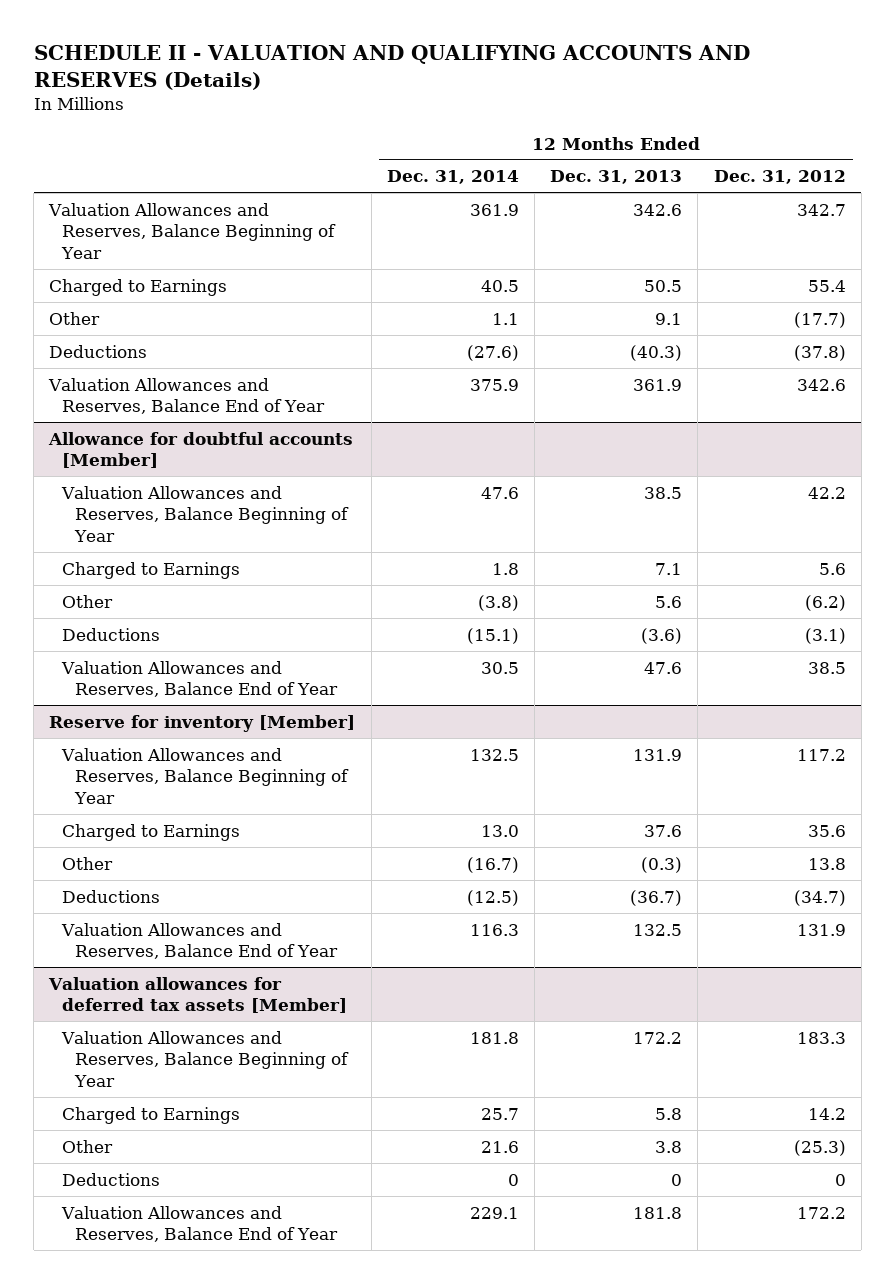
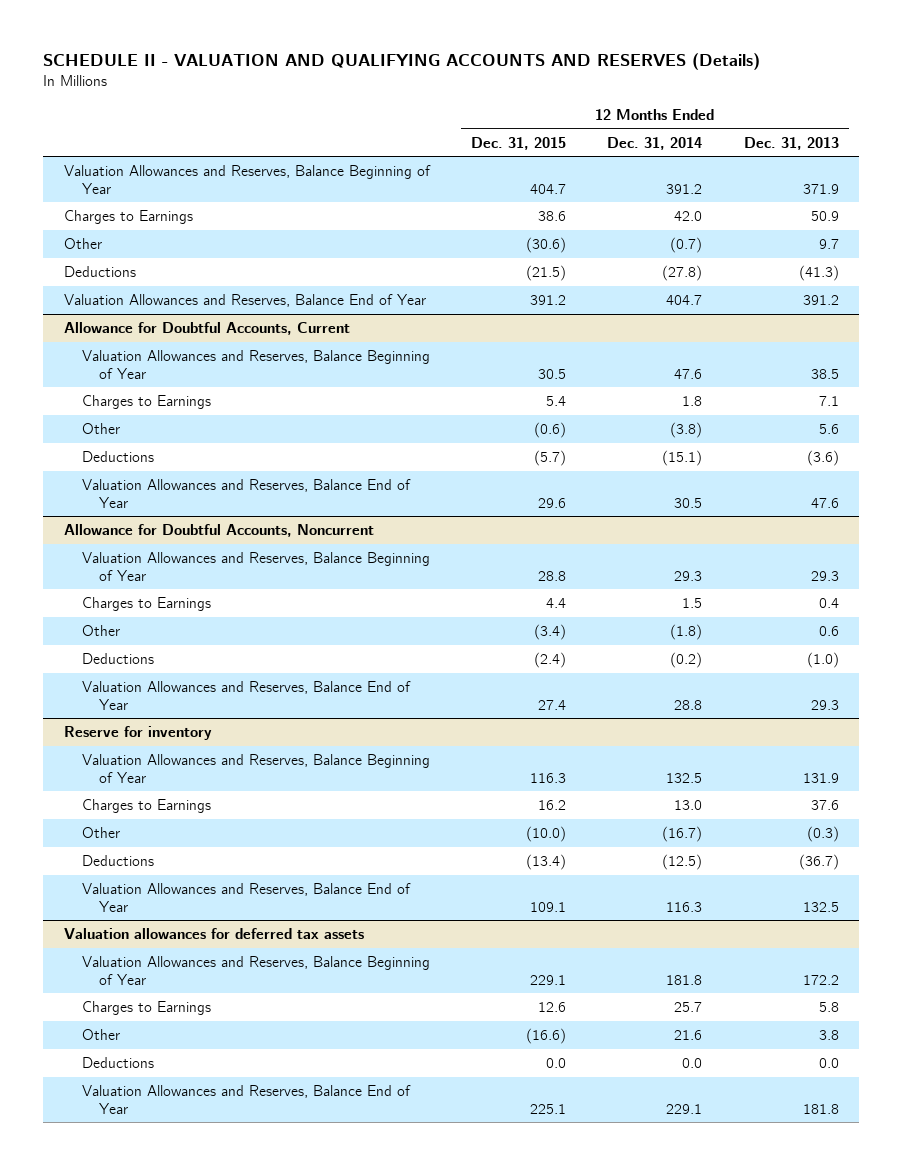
- | 12 Months Ended Dec. 31, 2014 | 12 Months Ended Dec. 31, 2013 | 12 Months Ended Dec. 31, 2012
+ | 12 Months Ended Dec. 31, 2015 | 12 Months Ended Dec. 31, 2014 | 12 Months Ended Dec. 31, 2013
- Valuation Allowances and Reserves, Balance Beginning of Year | 361.9 | 342.6 | 342.7
- Charged to Earnings | 40.5 | 50.5 | 55.4
- Other | 1.1 | 9.1 | (17.7)
- Deductions | (27.6) | (40.3) | (37.8)
- Valuation Allowances and Reserves, Balance End of Year | 375.9 | 361.9 | 342.6
- Allowance for doubtful accounts [Member]
+ Valuation Allowances and Reserves, Balance Beginning of Year | 404.7 | 391.2 | 371.9
+ Charges to Earnings | 38.6 | 42.0 | 50.9
+ Other | (30.6) | (0.7) | 9.7
+ Deductions | (21.5) | (27.8) | (41.3)
+ Valuation Allowances and Reserves, Balance End of Year | 391.2 | 404.7 | 391.2
+ Allowance for Doubtful Accounts, Current
- Charged to Earnings | 1.8 | 7.1 | 5.6
+ Charges to Earnings | 5.4 | 1.8 | 7.1
- Reserve for inventory [Member]
+ Allowance for Doubtful Accounts, Noncurrent
+ Valuation Allowances and Reserves, Balance Beginning of Year | 28.8 | 29.3 | 29.3
+ Charges to Earnings | 4.4 | 1.5 | 0.4
+ Other | (3.4) | (1.8) | 0.6
+ Deductions | (2.4) | (0.2) | (1.0)
+ Valuation Allowances and Reserves, Balance End of Year | 27.4 | 28.8 | 29.3
+ Reserve for inventory
- Charged to Earnings | 13.0 | 37.6 | 35.6
+ Charges to Earnings | 16.2 | 13.0 | 37.6
- Valuation allowances for deferred tax assets [Member]
+ Valuation allowances for deferred tax assets
- Charged to Earnings | 25.7 | 5.8 | 14.2
+ Charges to Earnings | 12.6 | 25.7 | 5.8
- Deductions | 0 | 0 | 0
+ Deductions | 0.0 | 0.0 | 0.0

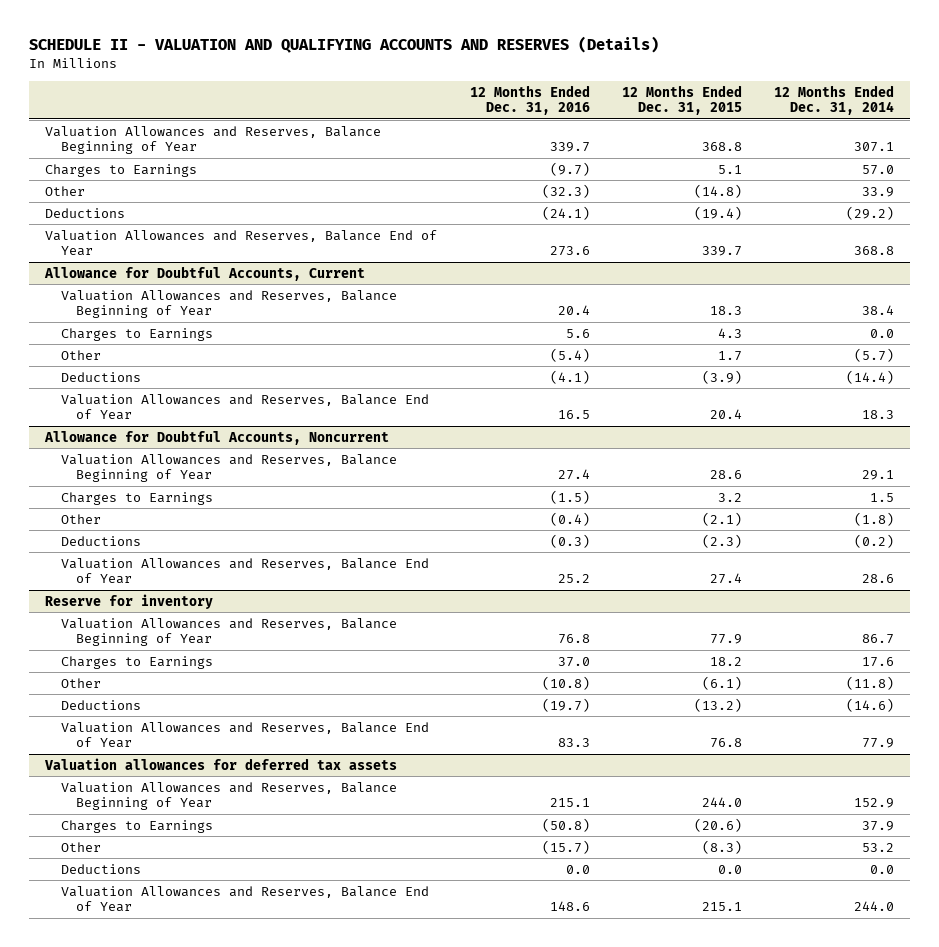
- | 12 Months Ended Dec. 31, 2015 | 12 Months Ended Dec. 31, 2014 | 12 Months Ended Dec. 31, 2013
+ | 12 Months Ended Dec. 31, 2016 | 12 Months Ended Dec. 31, 2015 | 12 Months Ended Dec. 31, 2014
- Valuation Allowances and Reserves, Balance Beginning of Year | 404.7 | 391.2 | 371.9
- Charges to Earnings | 38.6 | 42.0 | 50.9
- Other | (30.6) | (0.7) | 9.7
- Deductions | (21.5) | (27.8) | (41.3)
- Valuation Allowances and Reserves, Balance End of Year | 391.2 | 404.7 | 391.2
+ Valuation Allowances and Reserves, Balance Beginning of Year | 339.7 | 368.8 | 307.1
+ Charges to Earnings | (9.7) | 5.1 | 57.0
+ Other | (32.3) | (14.8) | 33.9
+ Deductions | (24.1) | (19.4) | (29.2)
+ Valuation Allowances and Reserves, Balance End of Year | 273.6 | 339.7 | 368.8
@ Allowance for Doubtful Accounts, Current
- Valuation Allowances and Reserves, Balance Beginning of Year | 30.5 | 47.6 | 38.5
- Charges to Earnings | 5.4 | 1.8 | 7.1
- Other | (0.6) | (3.8) | 5.6
- Deductions | (5.7) | (15.1) | (3.6)
- Valuation Allowances and Reserves, Balance End of Year | 29.6 | 30.5 | 47.6
+ Valuation Allowances and Reserves, Balance Beginning of Year | 20.4 | 18.3 | 38.4
+ Charges to Earnings | 5.6 | 4.3 | 0.0
+ Other | (5.4) | 1.7 | (5.7)
+ Deductions | (4.1) | (3.9) | (14.4)
+ Valuation Allowances and Reserves, Balance End of Year | 16.5 | 20.4 | 18.3
@ Allowance for Doubtful Accounts, Noncurrent
- Valuation Allowances and Reserves, Balance Beginning of Year | 28.8 | 29.3 | 29.3
- Charges to Earnings | 4.4 | 1.5 | 0.4
- Other | (3.4) | (1.8) | 0.6
- Deductions | (2.4) | (0.2) | (1.0)
- Valuation Allowances and Reserves, Balance End of Year | 27.4 | 28.8 | 29.3
+ Valuation Allowances and Reserves, Balance Beginning of Year | 27.4 | 28.6 | 29.1
+ Charges to Earnings | (1.5) | 3.2 | 1.5
+ Other | (0.4) | (2.1) | (1.8)
+ Deductions | (0.3) | (2.3) | (0.2)
+ Valuation Allowances and Reserves, Balance End of Year | 25.2 | 27.4 | 28.6
@ Reserve for inventory
- Valuation Allowances and Reserves, Balance Beginning of Year | 116.3 | 132.5 | 131.9
- Charges to Earnings | 16.2 | 13.0 | 37.6
- Other | (10.0) | (16.7) | (0.3)
- Deductions | (13.4) | (12.5) | (36.7)
- Valuation Allowances and Reserves, Balance End of Year | 109.1 | 116.3 | 132.5
+ Valuation Allowances and Reserves, Balance Beginning of Year | 76.8 | 77.9 | 86.7
+ Charges to Earnings | 37.0 | 18.2 | 17.6
+ Other | (10.8) | (6.1) | (11.8)
+ Deductions | (19.7) | (13.2) | (14.6)
+ Valuation Allowances and Reserves, Balance End of Year | 83.3 | 76.8 | 77.9
@ Valuation allowances for deferred tax assets
- Valuation Allowances and Reserves, Balance Beginning of Year | 229.1 | 181.8 | 172.2
- Charges to Earnings | 12.6 | 25.7 | 5.8
- Other | (16.6) | 21.6 | 3.8
+ Valuation Allowances and Reserves, Balance Beginning of Year | 215.1 | 244.0 | 152.9
+ Charges to Earnings | (50.8) | (20.6) | 37.9
+ Other | (15.7) | (8.3) | 53.2
- Valuation Allowances and Reserves, Balance End of Year | 225.1 | 229.1 | 181.8
+ Valuation Allowances and Reserves, Balance End of Year | 148.6 | 215.1 | 244.0

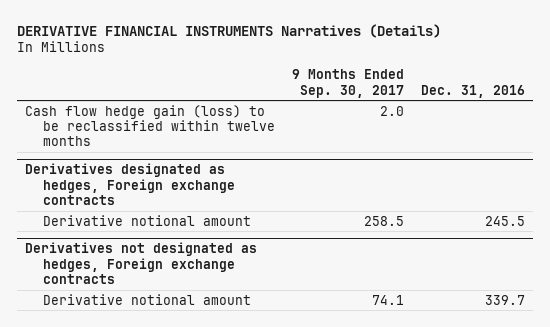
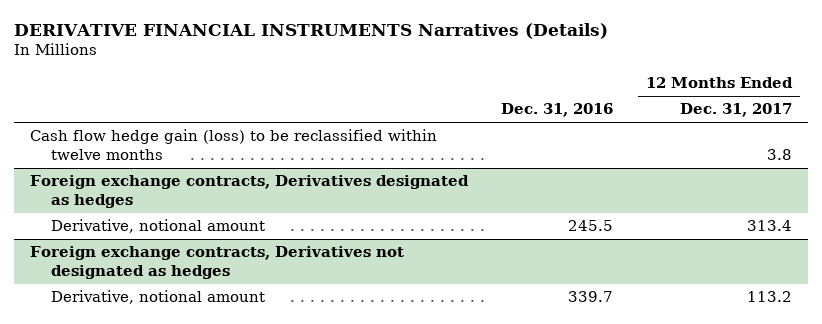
- | 9 Months Ended Sep. 30, 2017 | Dec. 31, 2016
+ | Dec. 31, 2016 | 12 Months Ended Dec. 31, 2017
- Derivatives designated as hedges, Foreign exchange contracts
- Derivative notional amount | 258.5 | 245.5
- Derivatives not designated as hedges, Foreign exchange contracts
- Derivative notional amount | 74.1 | 339.7
+ Foreign exchange contracts, Derivatives designated as hedges
+ Derivative, notional amount | 245.5 | 313.4
+ Foreign exchange contracts, Derivatives not designated as hedges
+ Derivative, notional amount | 339.7 | 113.2

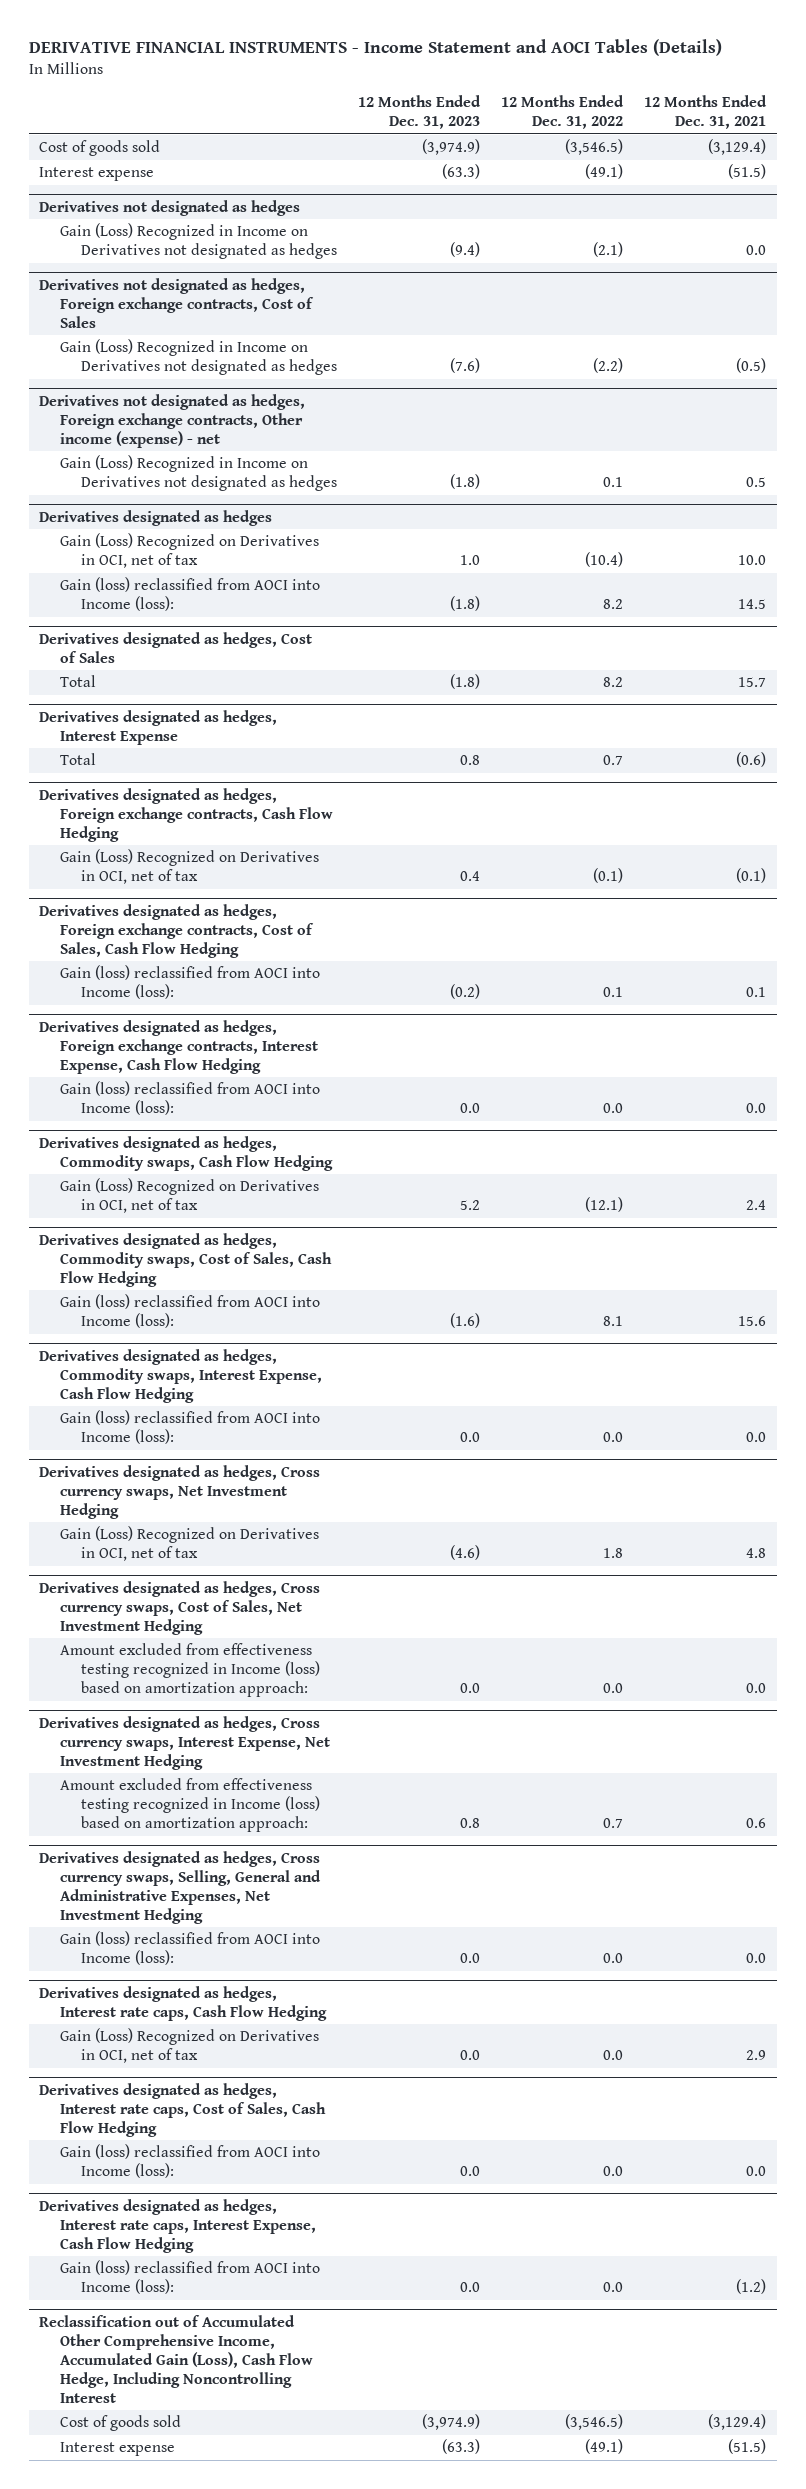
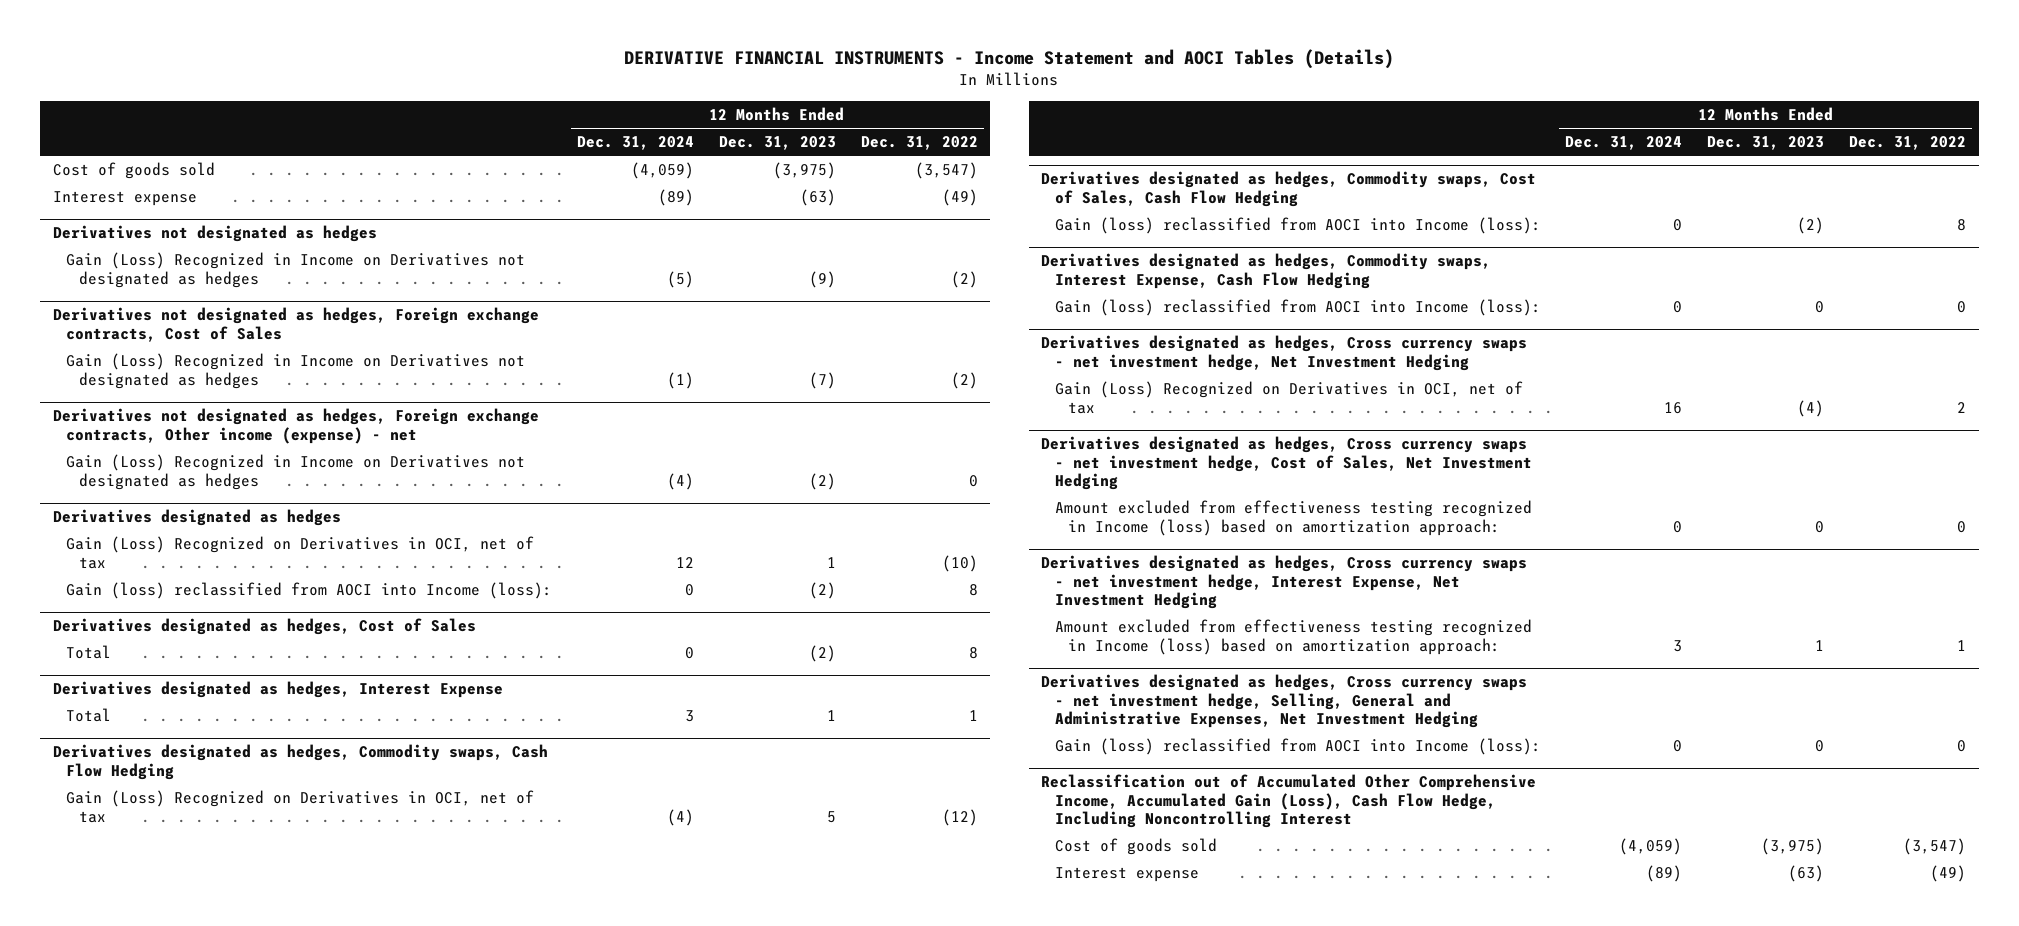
- | 12 Months Ended Dec. 31, 2023 | 12 Months Ended Dec. 31, 2022 | 12 Months Ended Dec. 31, 2021
+ | 12 Months Ended Dec. 31, 2024 | 12 Months Ended Dec. 31, 2023 | 12 Months Ended Dec. 31, 2022
- Cost of goods sold | (3,974.9) | (3,546.5) | (3,129.4)
- Interest expense | (63.3) | (49.1) | (51.5)
+ Cost of goods sold | (4,059) | (3,975) | (3,547)
+ Interest expense | (89) | (63) | (49)
@ Derivatives not designated as hedges
- Gain (Loss) Recognized in Income on Derivatives not designated as hedges | (9.4) | (2.1) | 0.0
+ Gain (Loss) Recognized in Income on Derivatives not designated as hedges | (5) | (9) | (2)
@ Derivatives not designated as hedges, Foreign exchange contracts, Cost of Sales
- Gain (Loss) Recognized in Income on Derivatives not designated as hedges | (7.6) | (2.2) | (0.5)
+ Gain (Loss) Recognized in Income on Derivatives not designated as hedges | (1) | (7) | (2)
@ Derivatives not designated as hedges, Foreign exchange contracts, Other income (expense) - net
- Gain (Loss) Recognized in Income on Derivatives not designated as hedges | (1.8) | 0.1 | 0.5
+ Gain (Loss) Recognized in Income on Derivatives not designated as hedges | (4) | (2) | 0
@ Derivatives designated as hedges
- Gain (Loss) Recognized on Derivatives in OCI, net of tax | 1.0 | (10.4) | 10.0
- Gain (loss) reclassified from AOCI into Income (loss): | (1.8) | 8.2 | 14.5
+ Gain (Loss) Recognized on Derivatives in OCI, net of tax | 12 | 1 | (10)
+ Gain (loss) reclassified from AOCI into Income (loss): | 0 | (2) | 8
@ Derivatives designated as hedges, Cost of Sales
- Total | (1.8) | 8.2 | 15.7
+ Total | 0 | (2) | 8
@ Derivatives designated as hedges, Interest Expense
- Total | 0.8 | 0.7 | (0.6)
- Derivatives designated as hedges, Foreign exchange contracts, Cash Flow Hedging
- Gain (Loss) Recognized on Derivatives in OCI, net of tax | 0.4 | (0.1) | (0.1)
- Derivatives designated as hedges, Foreign exchange contracts, Cost of Sales, Cash Flow Hedging
- Gain (loss) reclassified from AOCI into Income (loss): | (0.2) | 0.1 | 0.1
- Derivatives designated as hedges, Foreign exchange contracts, Interest Expense, Cash Flow Hedging
- Gain (loss) reclassified from AOCI into Income (loss): | 0.0 | 0.0 | 0.0
@ Derivatives designated as hedges, Interest Expense
+ Total | 3 | 1 | 1
@ Derivatives designated as hedges, Commodity swaps, Cash Flow Hedging
- Gain (Loss) Recognized on Derivatives in OCI, net of tax | 5.2 | (12.1) | 2.4
+ Gain (Loss) Recognized on Derivatives in OCI, net of tax | (4) | 5 | (12)
@ Derivatives designated as hedges, Commodity swaps, Cost of Sales, Cash Flow Hedging
- Gain (loss) reclassified from AOCI into Income (loss): | (1.6) | 8.1 | 15.6
+ Gain (loss) reclassified from AOCI into Income (loss): | 0 | (2) | 8
@ Derivatives designated as hedges, Commodity swaps, Interest Expense, Cash Flow Hedging
- Gain (loss) reclassified from AOCI into Income (loss): | 0.0 | 0.0 | 0.0
- Derivatives designated as hedges, Cross currency swaps, Net Investment Hedging
- Gain (Loss) Recognized on Derivatives in OCI, net of tax | (4.6) | 1.8 | 4.8
- Derivatives designated as hedges, Cross currency swaps, Cost of Sales, Net Investment Hedging
- Amount excluded from effectiveness testing recognized in Income (loss) based on amortization approach: | 0.0 | 0.0 | 0.0
- Derivatives designated as hedges, Cross currency swaps, Interest Expense, Net Investment Hedging
- Amount excluded from effectiveness testing recognized in Income (loss) based on amortization approach: | 0.8 | 0.7 | 0.6
- Derivatives designated as hedges, Cross currency swaps, Selling, General and Administrative Expenses, Net Investment Hedging
- Gain (loss) reclassified from AOCI into Income (loss): | 0.0 | 0.0 | 0.0
- Derivatives designated as hedges, Interest rate caps, Cash Flow Hedging
- Gain (Loss) Recognized on Derivatives in OCI, net of tax | 0.0 | 0.0 | 2.9
- Derivatives designated as hedges, Interest rate caps, Cost of Sales, Cash Flow Hedging
- Gain (loss) reclassified from AOCI into Income (loss): | 0.0 | 0.0 | 0.0
- Derivatives designated as hedges, Interest rate caps, Interest Expense, Cash Flow Hedging
- Gain (loss) reclassified from AOCI into Income (loss): | 0.0 | 0.0 | (1.2)
@ Derivatives designated as hedges, Commodity swaps, Interest Expense, Cash Flow Hedging
+ Gain (loss) reclassified from AOCI into Income (loss): | 0 | 0 | 0
+ Derivatives designated as hedges, Cross currency swaps - net investment hedge, Net Investment Hedging
+ Gain (Loss) Recognized on Derivatives in OCI, net of tax | 16 | (4) | 2
+ Derivatives designated as hedges, Cross currency swaps - net investment hedge, Cost of Sales, Net Investment Hedging
+ Amount excluded from effectiveness testing recognized in Income (loss) based on amortization approach: | 0 | 0 | 0
+ Derivatives designated as hedges, Cross currency swaps - net investment hedge, Interest Expense, Net Investment Hedging
+ Amount excluded from effectiveness testing recognized in Income (loss) based on amortization approach: | 3 | 1 | 1
+ Derivatives designated as hedges, Cross currency swaps - net investment hedge, Selling, General and Administrative Expenses, Net Investment Hedging
+ Gain (loss) reclassified from AOCI into Income (loss): | 0 | 0 | 0
@ Reclassification out of Accumulated Other Comprehensive Income, Accumulated Gain (Loss), Cash Flow Hedge, Including Noncontrolling Interest
- Cost of goods sold | (3,974.9) | (3,546.5) | (3,129.4)
- Interest expense | (63.3) | (49.1) | (51.5)
+ Cost of goods sold | (4,059) | (3,975) | (3,547)
+ Interest expense | (89) | (63) | (49)

